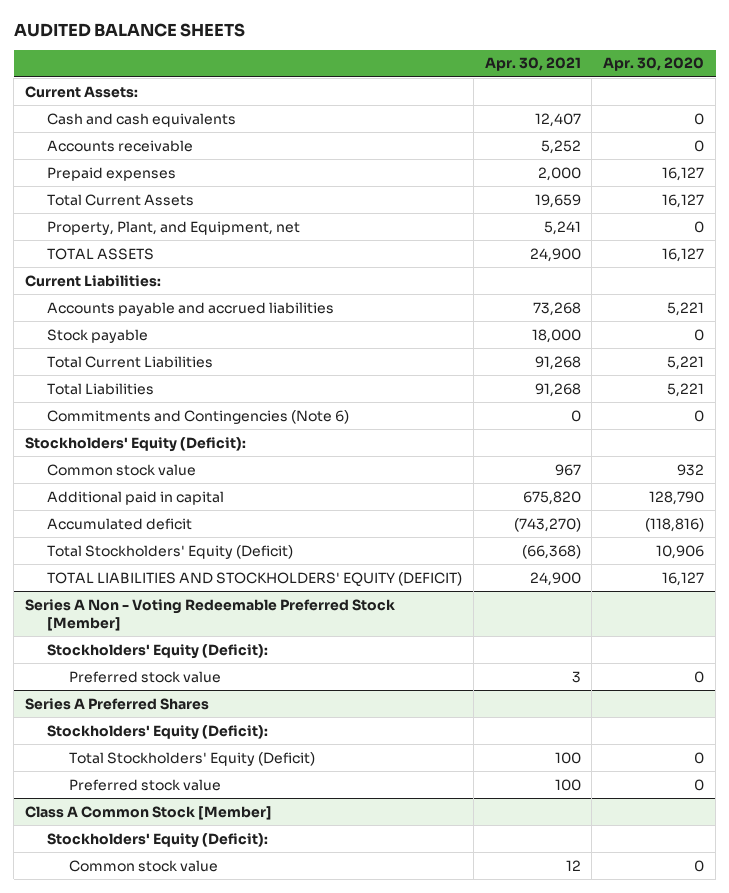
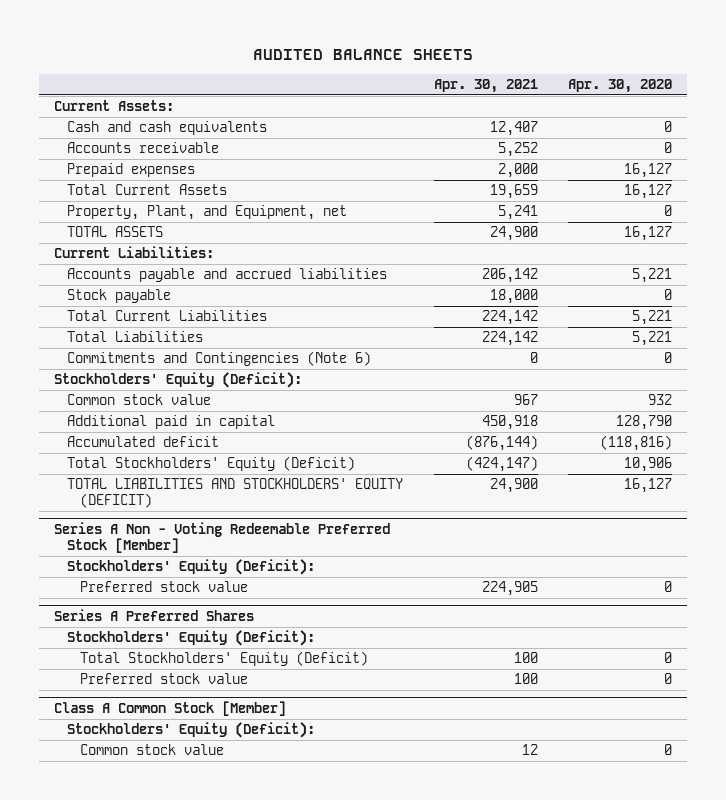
- Accounts payable and accrued liabilities | 73,268 | 5,221
+ Accounts payable and accrued liabilities | 206,142 | 5,221
- Total Current Liabilities | 91,268 | 5,221
- Total Liabilities | 91,268 | 5,221
+ Total Current Liabilities | 224,142 | 5,221
+ Total Liabilities | 224,142 | 5,221
- Additional paid in capital | 675,820 | 128,790
- Accumulated deficit | (743,270) | (118,816)
- Total Stockholders' Equity (Deficit) | (66,368) | 10,906
+ Additional paid in capital | 450,918 | 128,790
+ Accumulated deficit | (876,144) | (118,816)
+ Total Stockholders' Equity (Deficit) | (424,147) | 10,906
@ Series A Non - Voting Redeemable Preferred Stock [Member]
- Preferred stock value | 3 | 0
+ Preferred stock value | 224,905 | 0

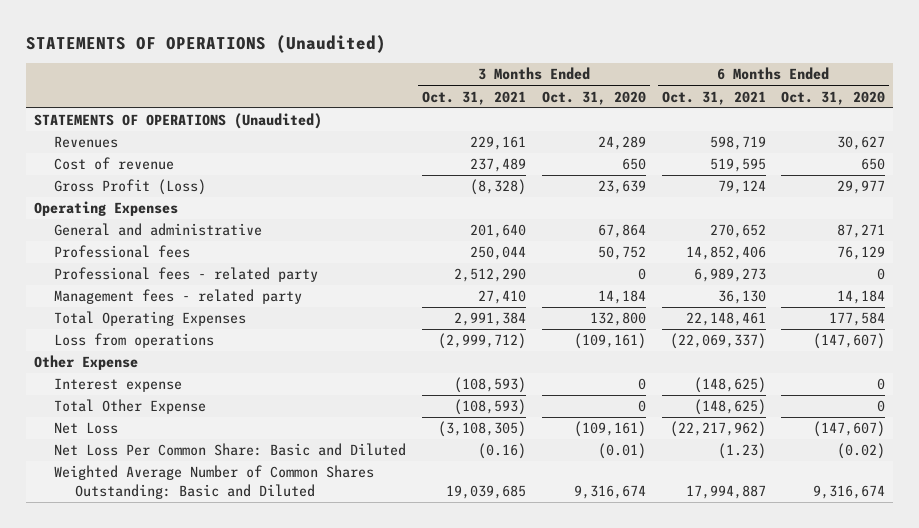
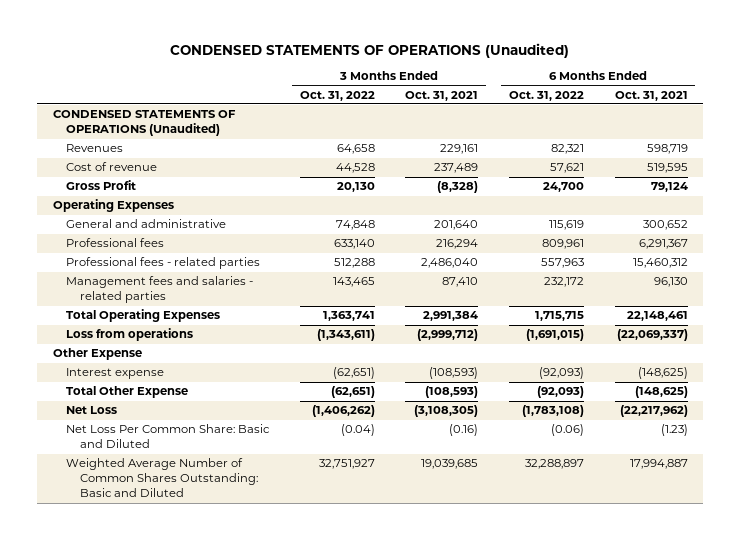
- STATEMENTS OF OPERATIONS (Unaudited)
+ CONDENSED STATEMENTS OF OPERATIONS (Unaudited)
- | 3 Months Ended Oct. 31, 2021 | 3 Months Ended Oct. 31, 2020 | 6 Months Ended Oct. 31, 2021 | 6 Months Ended Oct. 31, 2020
+ | 3 Months Ended Oct. 31, 2022 | 3 Months Ended Oct. 31, 2021 | 6 Months Ended Oct. 31, 2022 | 6 Months Ended Oct. 31, 2021
- STATEMENTS OF OPERATIONS (Unaudited)
+ CONDENSED STATEMENTS OF OPERATIONS (Unaudited)
- Gross Profit (Loss) | (8,328) | 23,639 | 79,124 | 29,977
+ Gross Profit | 20,130 | (8,328) | 24,700 | 79,124
- General and administrative | 201,640 | 67,864 | 270,652 | 87,271
- Professional fees | 250,044 | 50,752 | 14,852,406 | 76,129
- Professional fees - related party | 2,512,290 | 0 | 6,989,273 | 0
- Management fees - related party | 27,410 | 14,184 | 36,130 | 14,184
+ General and administrative | 74,848 | 201,640 | 115,619 | 300,652
+ Professional fees | 633,140 | 216,294 | 809,961 | 6,291,367
+ Professional fees - related parties | 512,288 | 2,486,040 | 557,963 | 15,460,312
+ Management fees and salaries - related parties | 143,465 | 87,410 | 232,172 | 96,130

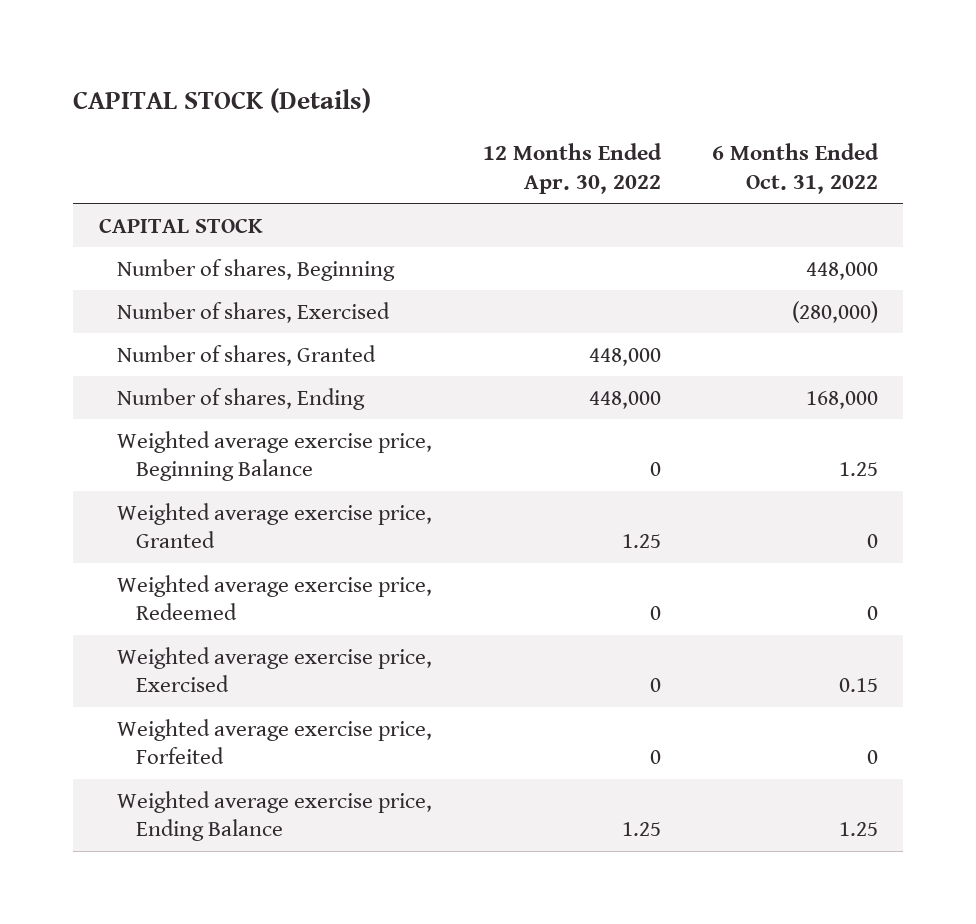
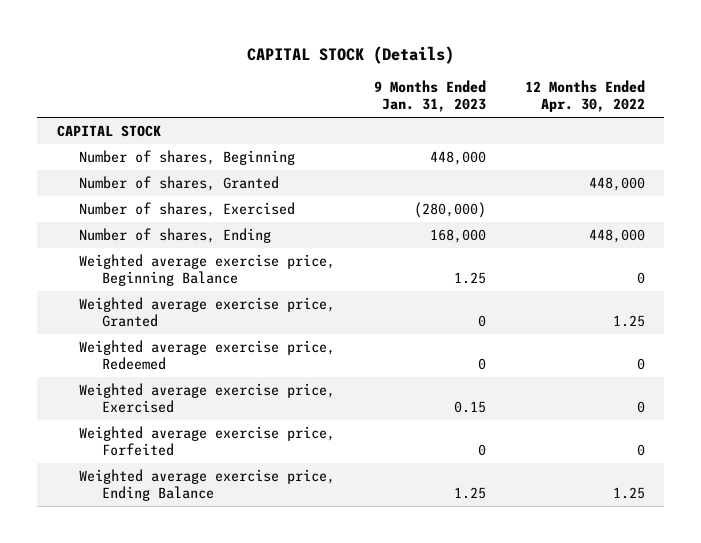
- | 12 Months Ended Apr. 30, 2022 | 6 Months Ended Oct. 31, 2022
+ | 9 Months Ended Jan. 31, 2023 | 12 Months Ended Apr. 30, 2022
moved down: Number of shares, Exercised | (280,000) |

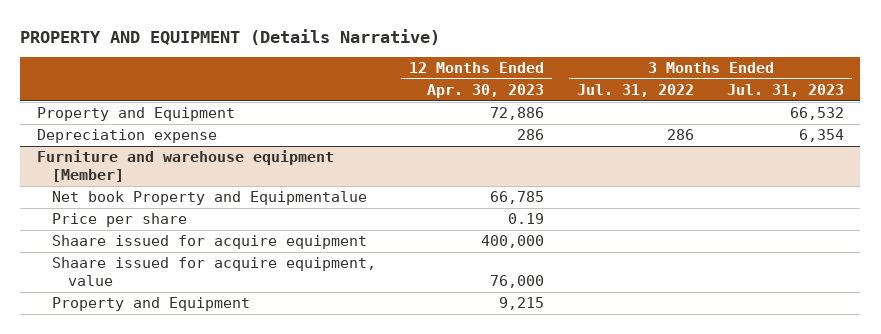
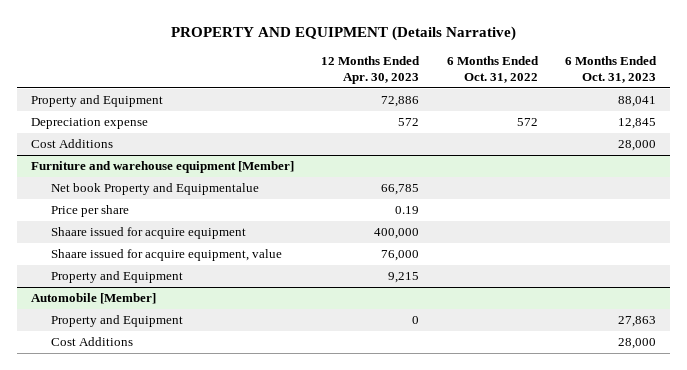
- | 12 Months Ended Apr. 30, 2023 | 3 Months Ended Jul. 31, 2022 | 3 Months Ended Jul. 31, 2023
+ | 12 Months Ended Apr. 30, 2023 | 6 Months Ended Oct. 31, 2022 | 6 Months Ended Oct. 31, 2023
- Depreciation expense | 286 | 286 | 6,354
+ Depreciation expense | 572 | 572 | 12,845
+ Cost Additions | | | 28,000
+ Automobile [Member]
+ Property and Equipment | 0 | | 27,863
+ Cost Additions | | | 28,000

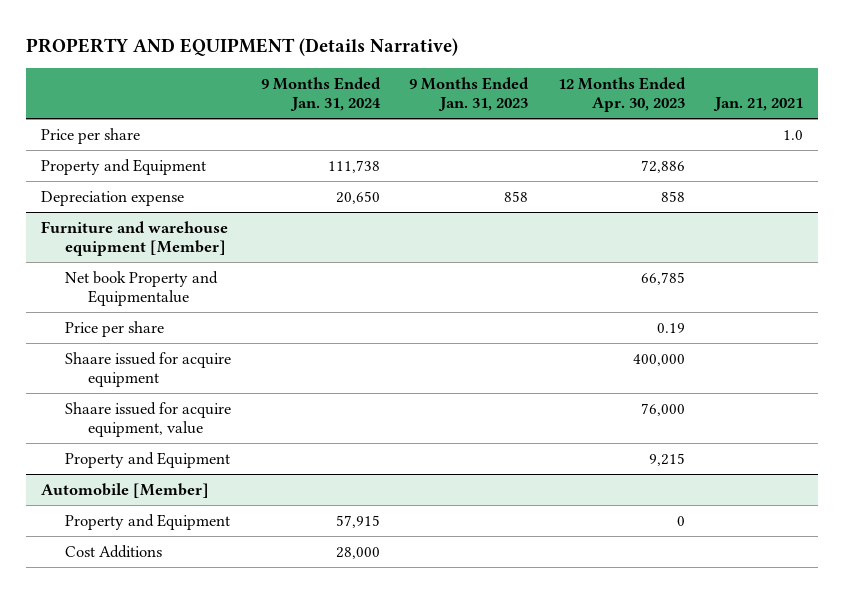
- | 12 Months Ended Apr. 30, 2023 | 6 Months Ended Oct. 31, 2022 | 6 Months Ended Oct. 31, 2023
+ | 9 Months Ended Jan. 31, 2024 | 9 Months Ended Jan. 31, 2023 | 12 Months Ended Apr. 30, 2023 | Jan. 21, 2021
+ Price per share | | | | 1.0
- Depreciation expense | 572 | 572 | 12,845
- Cost Additions | | | 28,000
+ Depreciation expense | 20,650 | 858 | 858 |

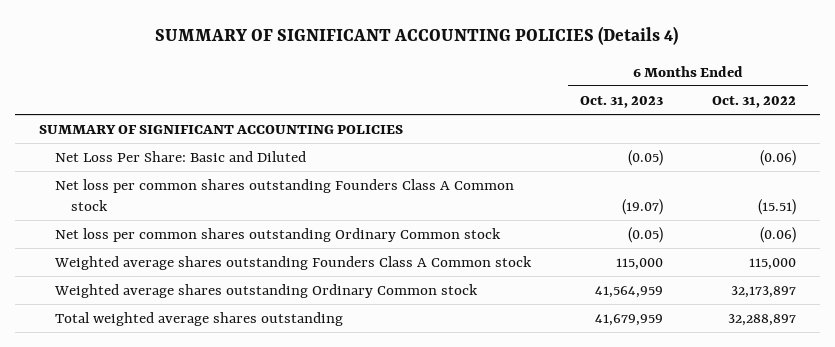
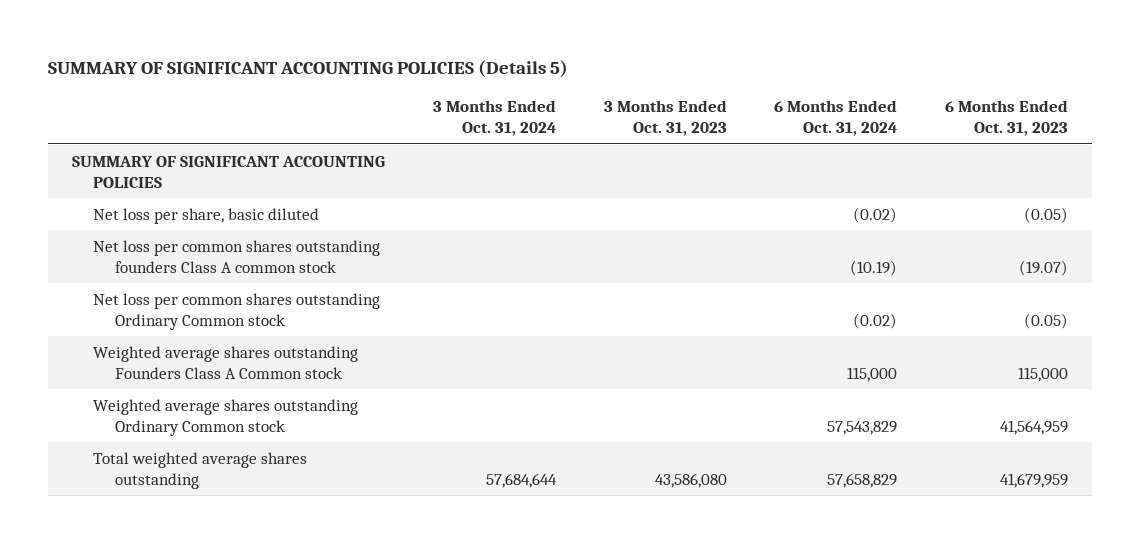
- SUMMARY OF SIGNIFICANT ACCOUNTING POLICIES (Details 4)
+ SUMMARY OF SIGNIFICANT ACCOUNTING POLICIES (Details 5)
- | 6 Months Ended Oct. 31, 2023 | 6 Months Ended Oct. 31, 2022
+ | 3 Months Ended Oct. 31, 2024 | 3 Months Ended Oct. 31, 2023 | 6 Months Ended Oct. 31, 2024 | 6 Months Ended Oct. 31, 2023
- Net Loss Per Share: Basic and Diluted | (0.05) | (0.06)
- Net loss per common shares outstanding Founders Class A Common stock | (19.07) | (15.51)
+ Net loss per share, basic diluted | | | (0.02) | (0.05)
+ Net loss per common shares outstanding founders Class A common stock | | | (10.19) | (19.07)

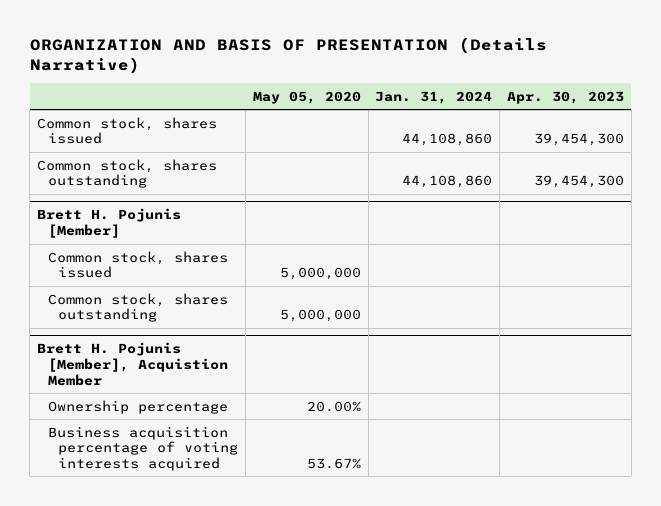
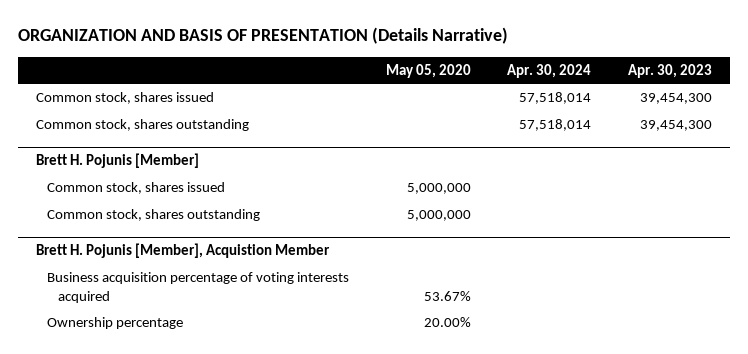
- | May 05, 2020 | Jan. 31, 2024 | Apr. 30, 2023
+ | May 05, 2020 | Apr. 30, 2024 | Apr. 30, 2023
@ Brett H. Pojunis [Member], Acquistion Member
moved down: Ownership percentage | 20.00% | |

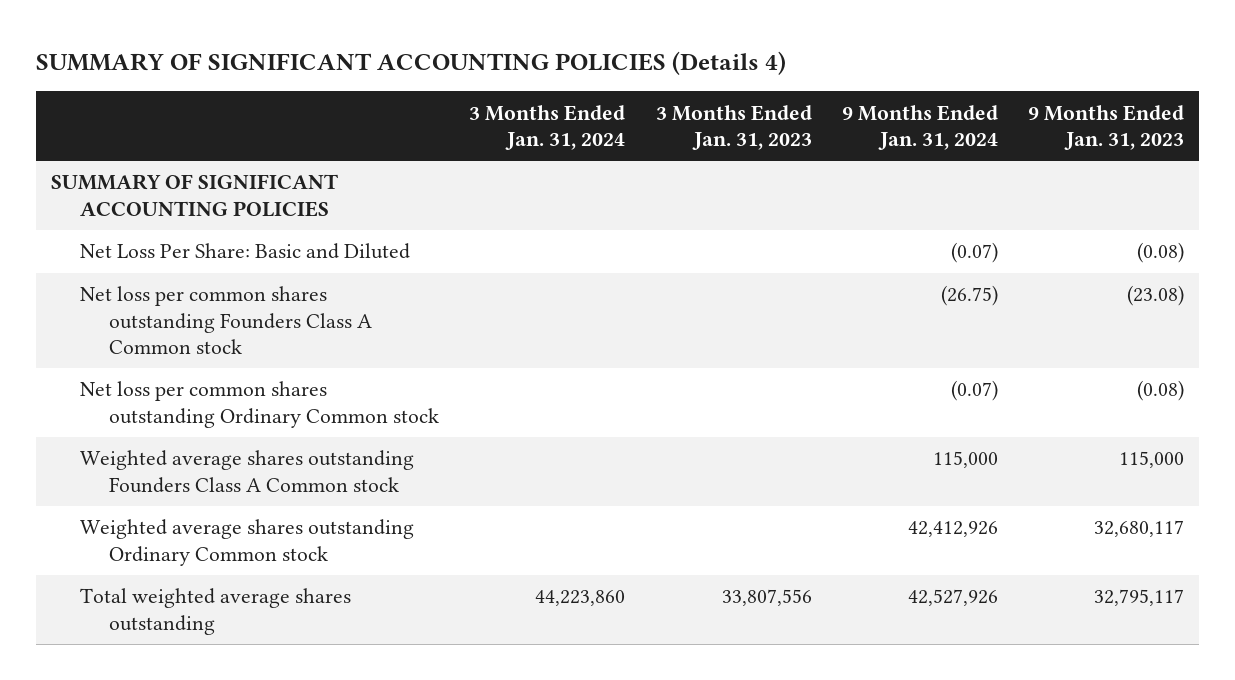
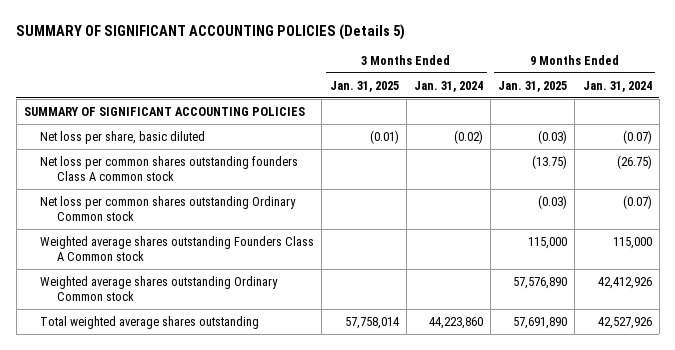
- SUMMARY OF SIGNIFICANT ACCOUNTING POLICIES (Details 4)
+ SUMMARY OF SIGNIFICANT ACCOUNTING POLICIES (Details 5)
- | 3 Months Ended Jan. 31, 2024 | 3 Months Ended Jan. 31, 2023 | 9 Months Ended Jan. 31, 2024 | 9 Months Ended Jan. 31, 2023
+ | 3 Months Ended Jan. 31, 2025 | 3 Months Ended Jan. 31, 2024 | 9 Months Ended Jan. 31, 2025 | 9 Months Ended Jan. 31, 2024
- Net Loss Per Share: Basic and Diluted | | | (0.07) | (0.08)
- Net loss per common shares outstanding Founders Class A Common stock | | | (26.75) | (23.08)
+ Net loss per share, basic diluted | (0.01) | (0.02) | (0.03) | (0.07)
+ Net loss per common shares outstanding founders Class A common stock | | | (13.75) | (26.75)

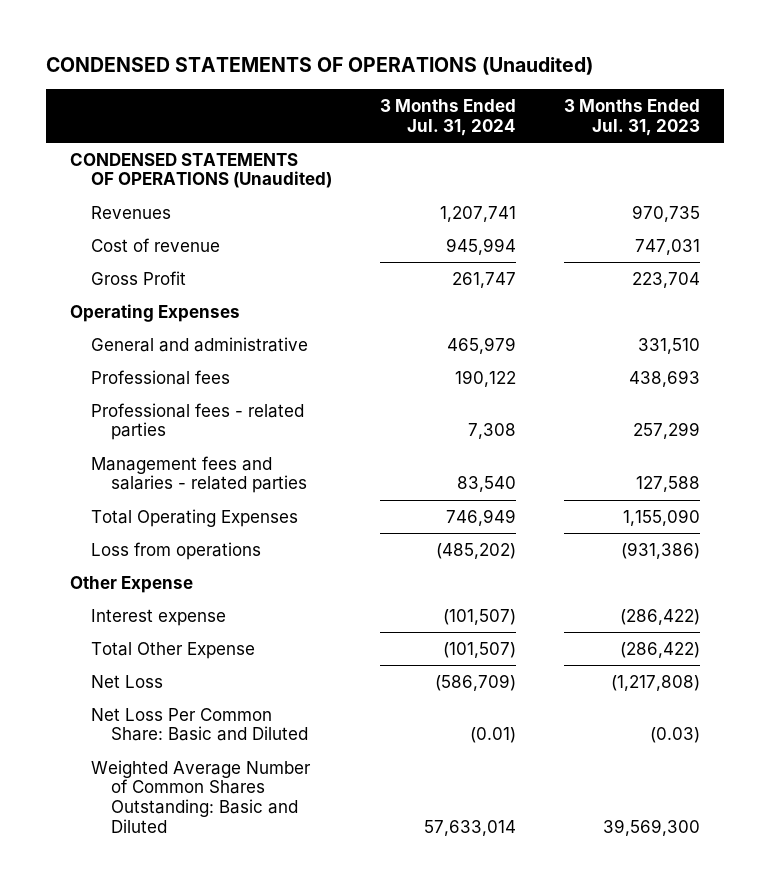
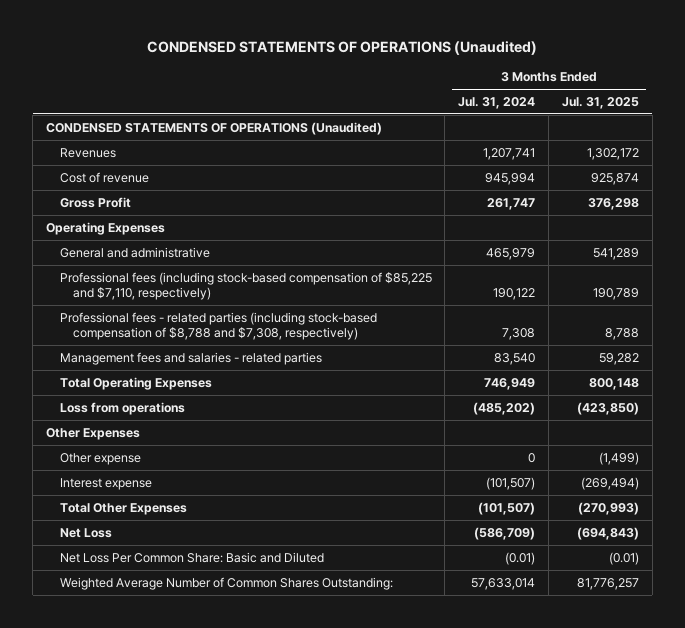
- | 3 Months Ended Jul. 31, 2024 | 3 Months Ended Jul. 31, 2023
+ | 3 Months Ended Jul. 31, 2024 | 3 Months Ended Jul. 31, 2025
- Professional fees | 190,122 | 438,693
- Professional fees - related parties | 7,308 | 257,299
+ Professional fees (including stock-based compensation of $85,225 and $7,110, respectively) | 190,122 | 190,789
+ Professional fees - related parties (including stock-based compensation of $8,788 and $7,308, respectively) | 7,308 | 8,788
- Other Expense
+ Other Expenses
+ Other expense | 0 | (1,499)
- Total Other Expense | (101,507) | (286,422)
+ Total Other Expenses | (101,507) | (270,993)
- Weighted Average Number of Common Shares Outstanding: Basic and Diluted | 57,633,014 | 39,569,300
+ Weighted Average Number of Common Shares Outstanding: | 57,633,014 | 81,776,257

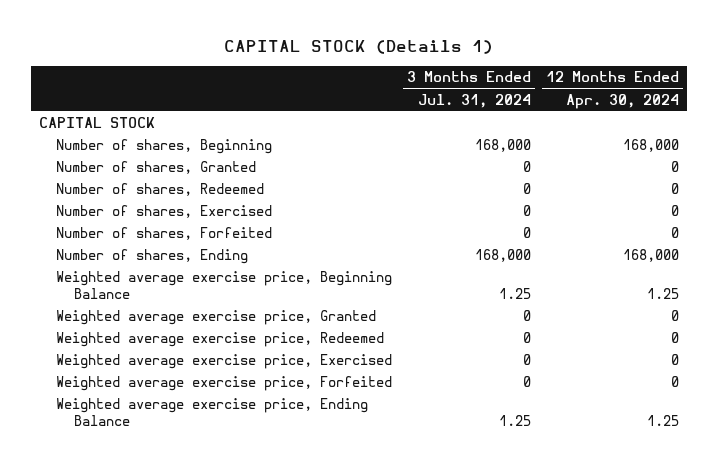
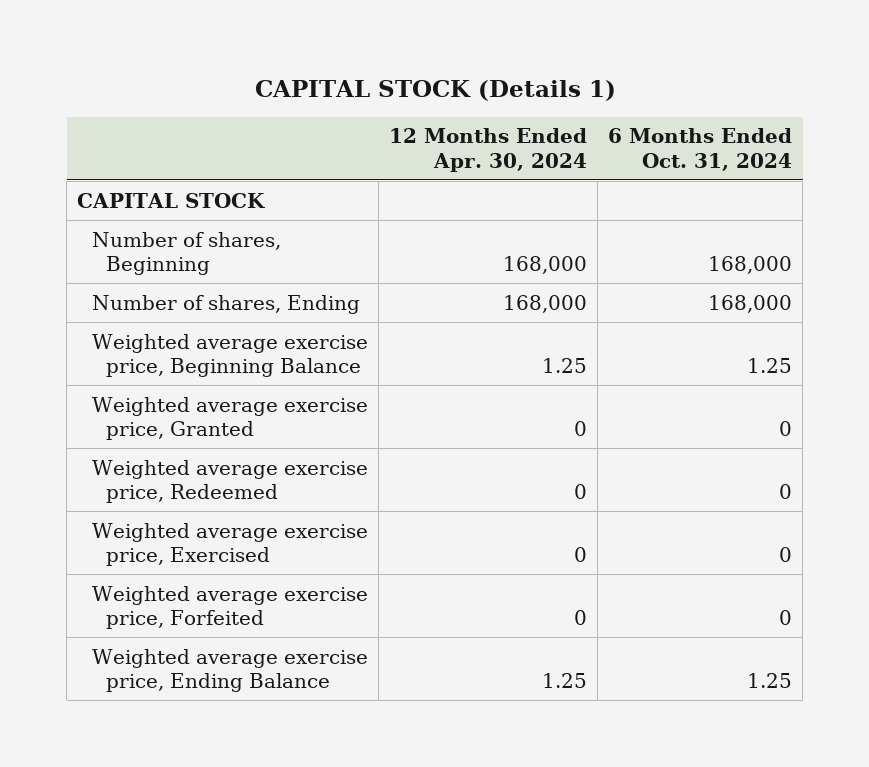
- | 3 Months Ended Jul. 31, 2024 | 12 Months Ended Apr. 30, 2024
+ | 12 Months Ended Apr. 30, 2024 | 6 Months Ended Oct. 31, 2024
- Number of shares, Granted | 0 | 0
- Number of shares, Redeemed | 0 | 0
- Number of shares, Exercised | 0 | 0
- Number of shares, Forfeited | 0 | 0

